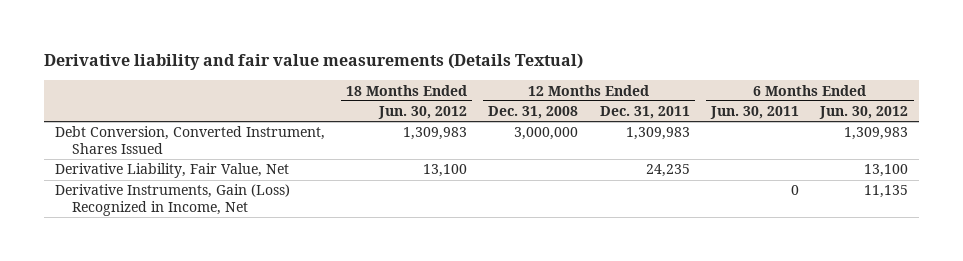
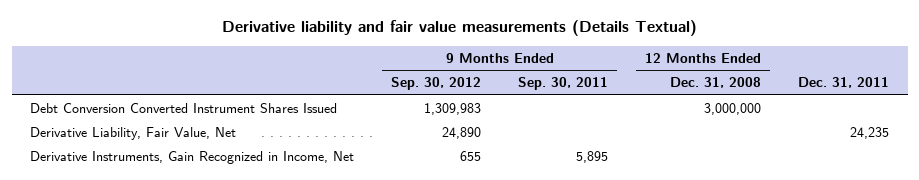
- | 18 Months Ended Jun. 30, 2012 | 12 Months Ended Dec. 31, 2008 | 12 Months Ended Dec. 31, 2011 | 6 Months Ended Jun. 30, 2011 | 6 Months Ended Jun. 30, 2012
+ | 9 Months Ended Sep. 30, 2012 | 9 Months Ended Sep. 30, 2011 | 12 Months Ended Dec. 31, 2008 | Dec. 31, 2011
- Debt Conversion, Converted Instrument, Shares Issued | 1,309,983 | 3,000,000 | 1,309,983 | | 1,309,983
+ Debt Conversion Converted Instrument Shares Issued | 1,309,983 | | 3,000,000 |
- Derivative Instruments, Gain (Loss) Recognized in Income, Net | | | | 0 | 11,135
+ Derivative Instruments, Gain Recognized in Income, Net | 655 | 5,895 | |

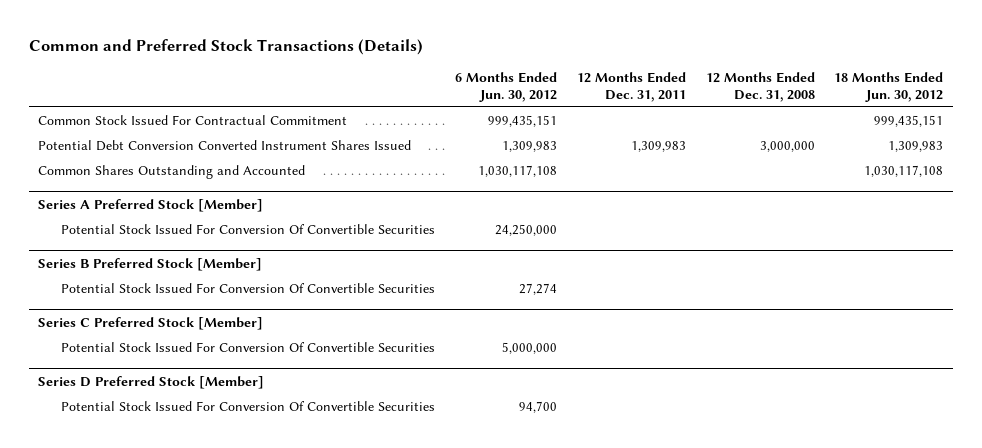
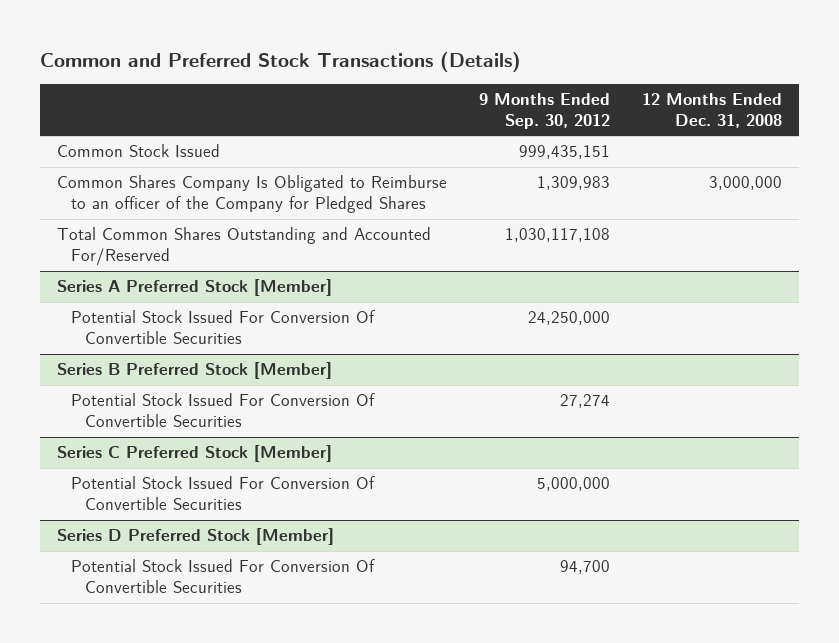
- | 6 Months Ended Jun. 30, 2012 | 12 Months Ended Dec. 31, 2011 | 12 Months Ended Dec. 31, 2008 | 18 Months Ended Jun. 30, 2012
+ | 9 Months Ended Sep. 30, 2012 | 12 Months Ended Dec. 31, 2008
- Common Stock Issued For Contractual Commitment | 999,435,151 | | | 999,435,151
- Potential Debt Conversion Converted Instrument Shares Issued | 1,309,983 | 1,309,983 | 3,000,000 | 1,309,983
- Common Shares Outstanding and Accounted | 1,030,117,108 | | | 1,030,117,108
+ Common Stock Issued | 999,435,151 |
+ Common Shares Company Is Obligated to Reimburse to an officer of the Company for Pledged Shares | 1,309,983 | 3,000,000
+ Total Common Shares Outstanding and Accounted For/Reserved | 1,030,117,108 |

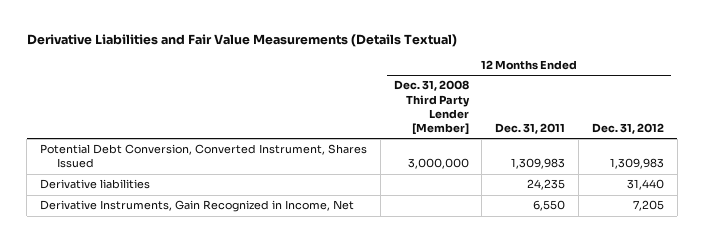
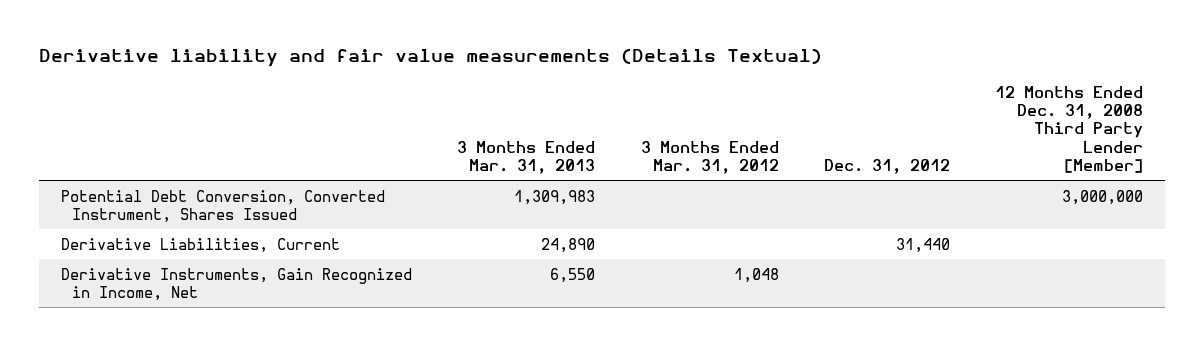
- Derivative Liabilities and Fair Value Measurements (Details Textual)
+ Derivative liability and fair value measurements (Details Textual)
- | 12 Months Ended Dec. 31, 2008 Third Party Lender [Member] | 12 Months Ended Dec. 31, 2011 | 12 Months Ended Dec. 31, 2012
+ | 3 Months Ended Mar. 31, 2013 | 3 Months Ended Mar. 31, 2012 | Dec. 31, 2012 | 12 Months Ended Dec. 31, 2008 Third Party Lender [Member]
- Derivative liabilities | | 24,235 | 31,440
+ Derivative Liabilities, Current | 24,890 | | 31,440 |

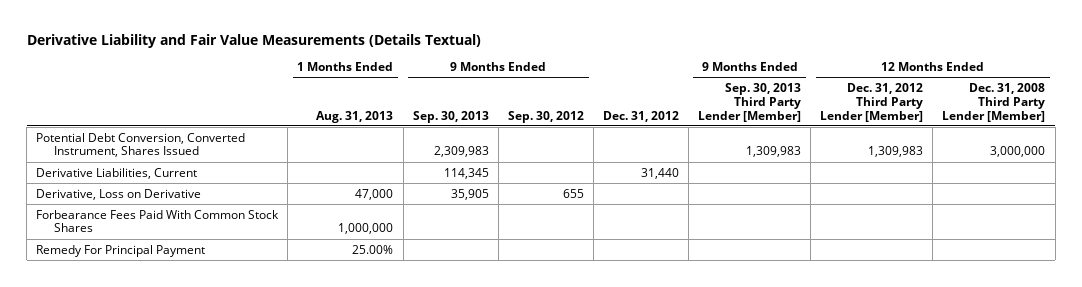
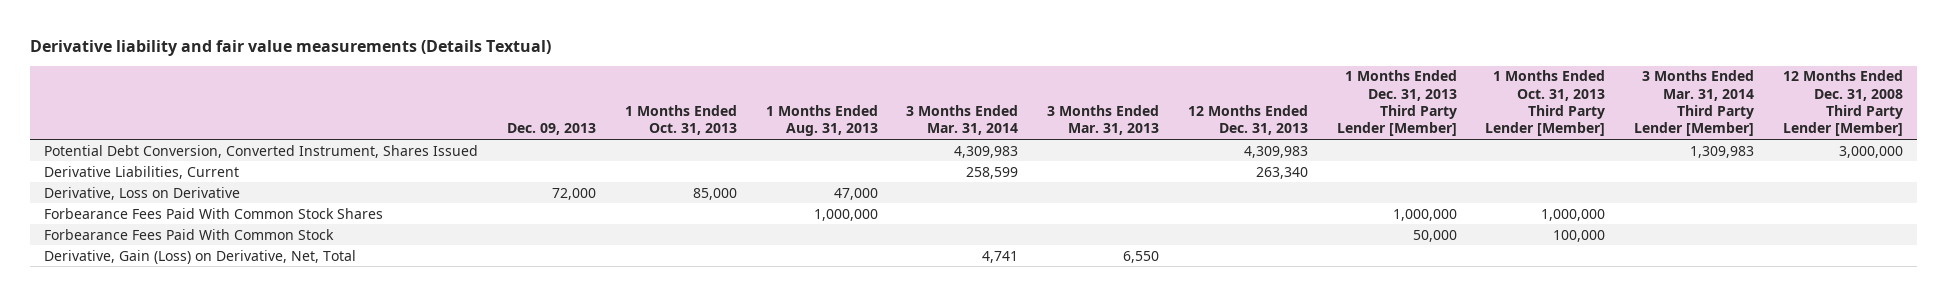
- Derivative Liability and Fair Value Measurements (Details Textual)
+ Derivative liability and fair value measurements (Details Textual)
- | 1 Months Ended Aug. 31, 2013 | 9 Months Ended Sep. 30, 2013 | 9 Months Ended Sep. 30, 2012 | Dec. 31, 2012 | 9 Months Ended Sep. 30, 2013 Third Party Lender [Member] | 12 Months Ended Dec. 31, 2012 Third Party Lender [Member] | 12 Months Ended Dec. 31, 2008 Third Party Lender [Member]
+ | Dec. 09, 2013 | 1 Months Ended Oct. 31, 2013 | 1 Months Ended Aug. 31, 2013 | 3 Months Ended Mar. 31, 2014 | 3 Months Ended Mar. 31, 2013 | 12 Months Ended Dec. 31, 2013 | 1 Months Ended Dec. 31, 2013 Third Party Lender [Member] | 1 Months Ended Oct. 31, 2013 Third Party Lender [Member] | 3 Months Ended Mar. 31, 2014 Third Party Lender [Member] | 12 Months Ended Dec. 31, 2008 Third Party Lender [Member]
- Remedy For Principal Payment | 25.00% | | | | | |
+ Forbearance Fees Paid With Common Stock | | | | | | | 50,000 | 100,000 | |
+ Derivative, Gain (Loss) on Derivative, Net, Total | | | | 4,741 | 6,550 | | | | |

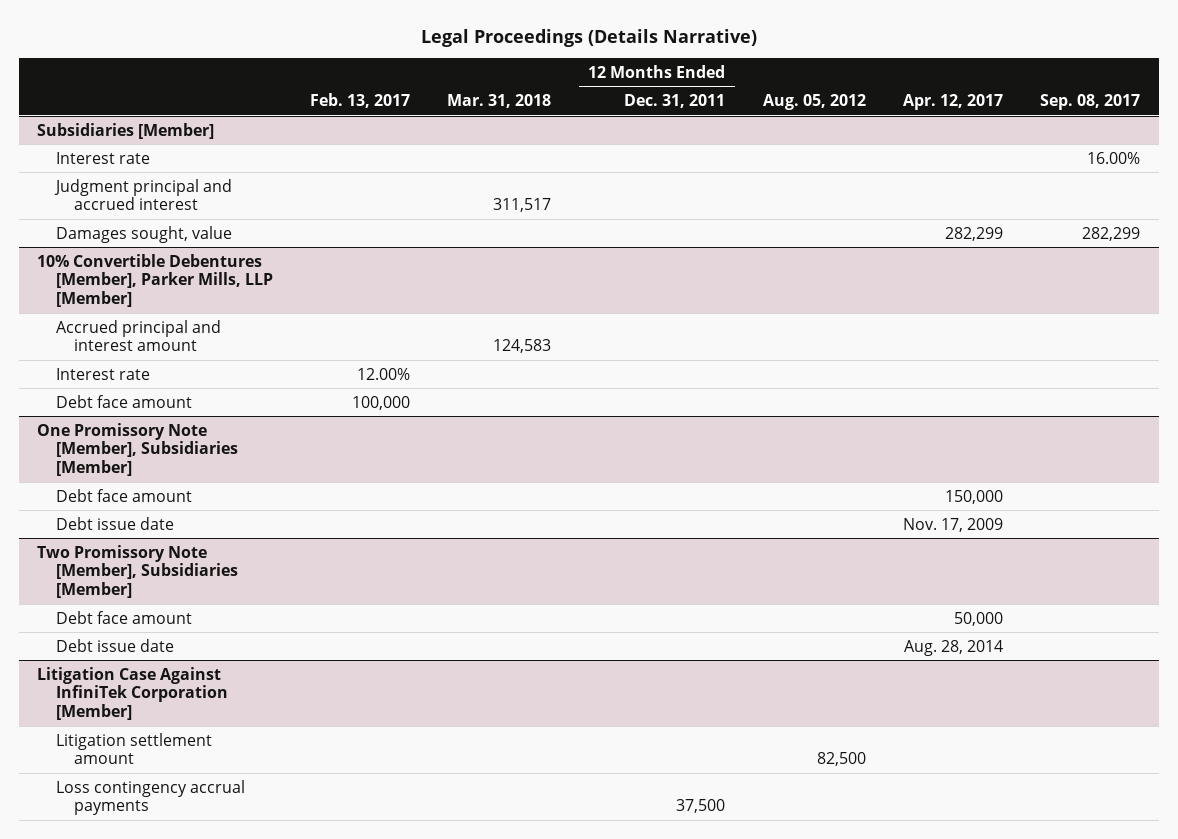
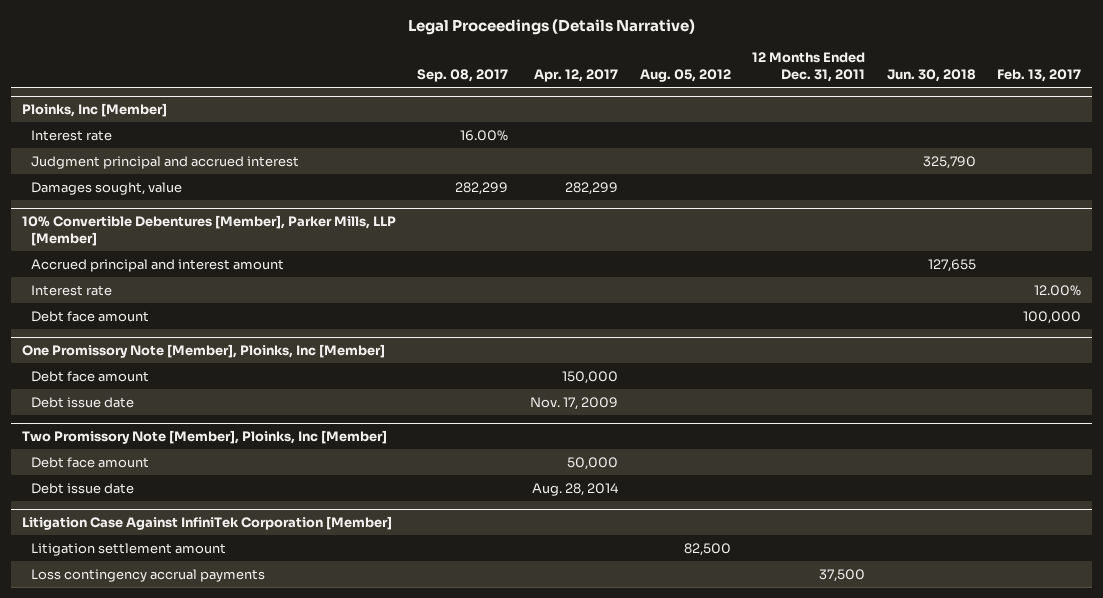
- | Feb. 13, 2017 | Mar. 31, 2018 | 12 Months Ended Dec. 31, 2011 | Aug. 05, 2012 | Apr. 12, 2017 | Sep. 08, 2017
+ | Sep. 08, 2017 | Apr. 12, 2017 | Aug. 05, 2012 | 12 Months Ended Dec. 31, 2011 | Jun. 30, 2018 | Feb. 13, 2017
- Subsidiaries [Member]
+ Ploinks, Inc [Member]
- One Promissory Note [Member], Subsidiaries [Member]
+ One Promissory Note [Member], Ploinks, Inc [Member]
- Two Promissory Note [Member], Subsidiaries [Member]
+ Two Promissory Note [Member], Ploinks, Inc [Member]

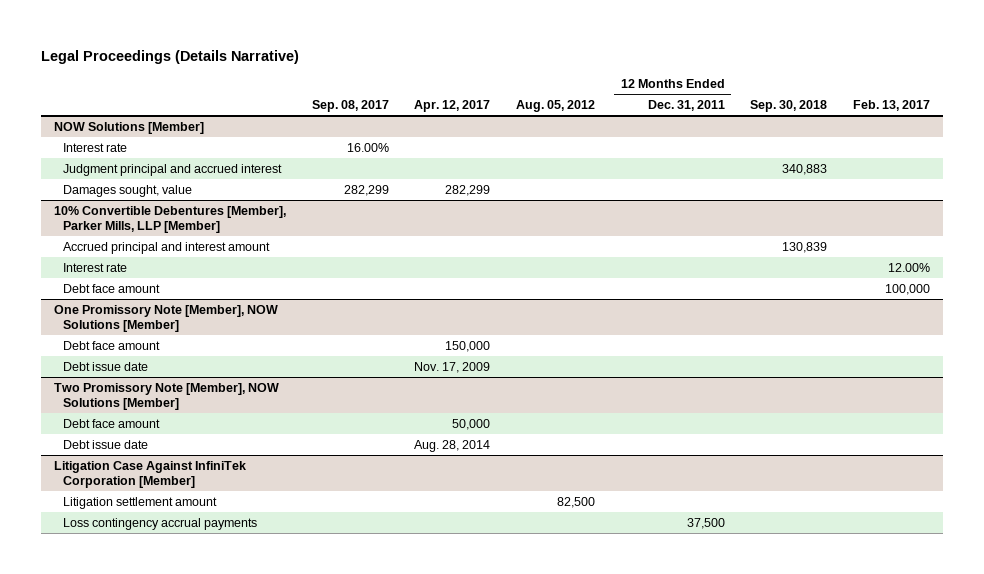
- | Sep. 08, 2017 | Apr. 12, 2017 | Aug. 05, 2012 | 12 Months Ended Dec. 31, 2011 | Jun. 30, 2018 | Feb. 13, 2017
+ | Sep. 08, 2017 | Apr. 12, 2017 | Aug. 05, 2012 | 12 Months Ended Dec. 31, 2011 | Sep. 30, 2018 | Feb. 13, 2017
- Ploinks, Inc [Member]
+ NOW Solutions [Member]
- One Promissory Note [Member], Ploinks, Inc [Member]
+ One Promissory Note [Member], NOW Solutions [Member]
- Two Promissory Note [Member], Ploinks, Inc [Member]
+ Two Promissory Note [Member], NOW Solutions [Member]

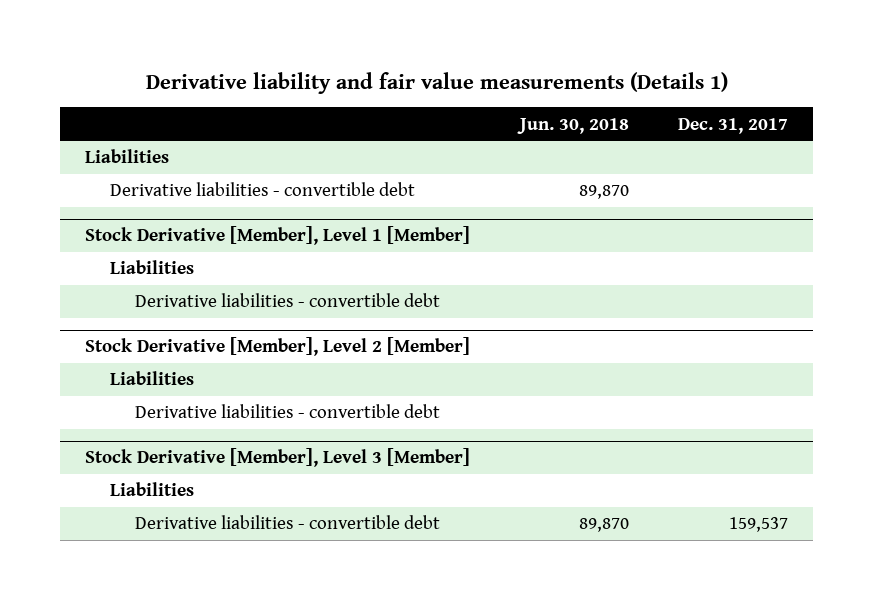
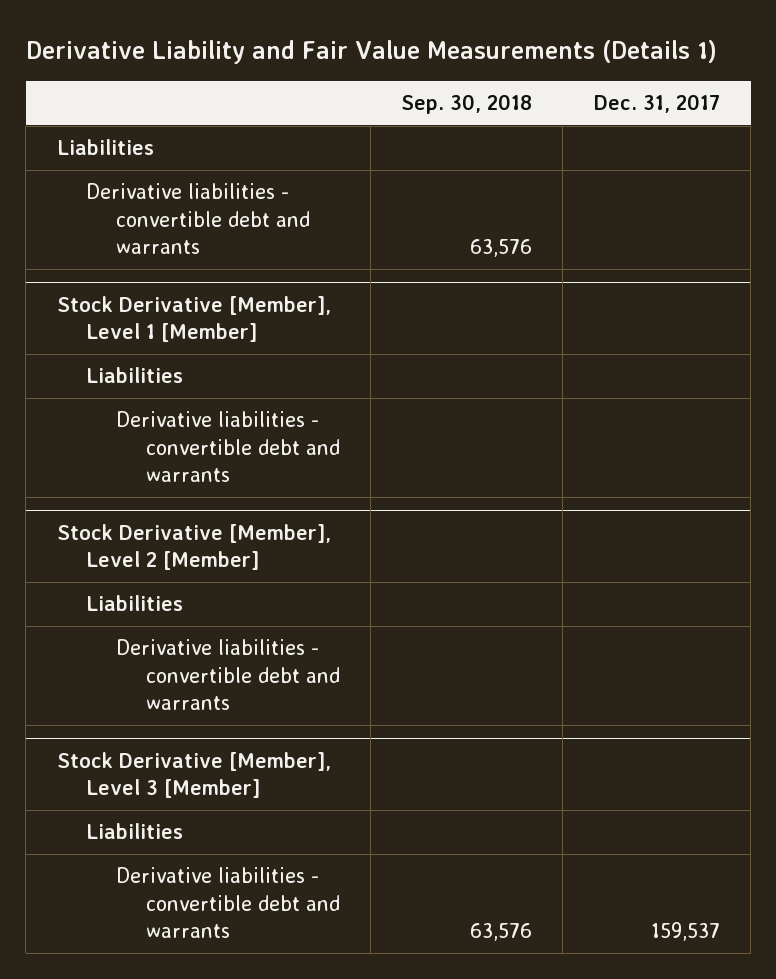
- Derivative liability and fair value measurements (Details 1)
+ Derivative Liability and Fair Value Measurements (Details 1)
- | Jun. 30, 2018 | Dec. 31, 2017
+ | Sep. 30, 2018 | Dec. 31, 2017
- Derivative liabilities - convertible debt | 89,870 |
+ Derivative liabilities - convertible debt and warrants | 63,576 |
@ Stock Derivative [Member], Level 1 [Member]
- Derivative liabilities - convertible debt
+ Derivative liabilities - convertible debt and warrants
@ Stock Derivative [Member], Level 2 [Member]
- Derivative liabilities - convertible debt
+ Derivative liabilities - convertible debt and warrants
@ Stock Derivative [Member], Level 3 [Member]
- Derivative liabilities - convertible debt | 89,870 | 159,537
+ Derivative liabilities - convertible debt and warrants | 63,576 | 159,537

